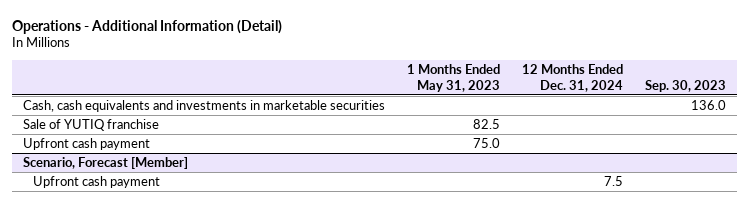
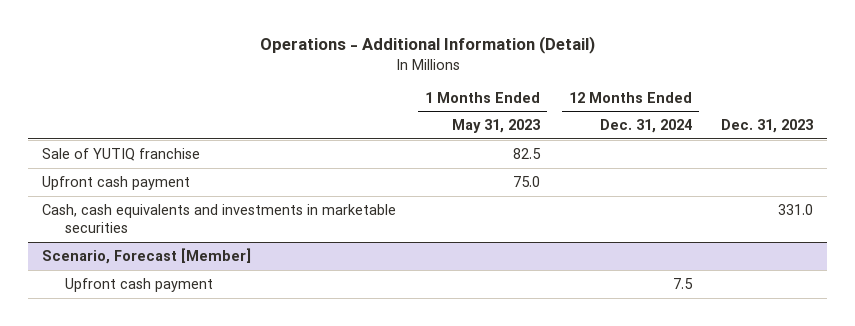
- | 1 Months Ended May 31, 2023 | 12 Months Ended Dec. 31, 2024 | Sep. 30, 2023
+ | 1 Months Ended May 31, 2023 | 12 Months Ended Dec. 31, 2024 | Dec. 31, 2023
moved down: Cash, cash equivalents and investments in marketable securities | | | 331.0

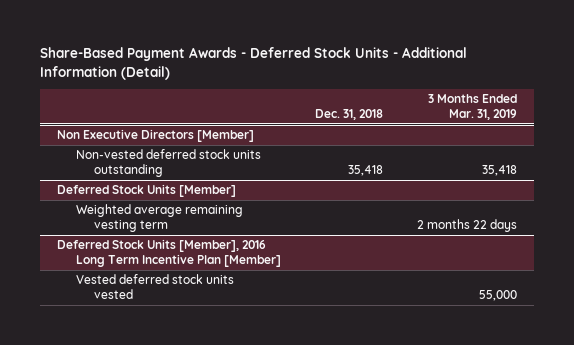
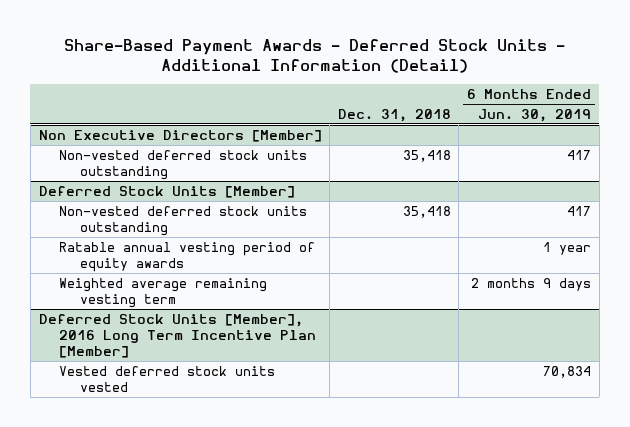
- | Dec. 31, 2018 | 3 Months Ended Mar. 31, 2019
+ | Dec. 31, 2018 | 6 Months Ended Jun. 30, 2019
@ Deferred Stock Units [Member]
+ Non-vested deferred stock units outstanding | 35,418 | 417
+ Ratable annual vesting period of equity awards | | 1 year

